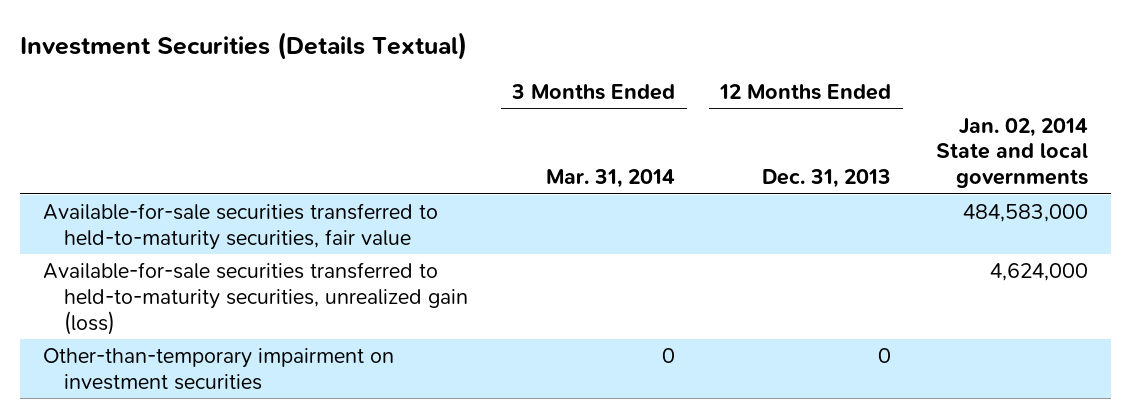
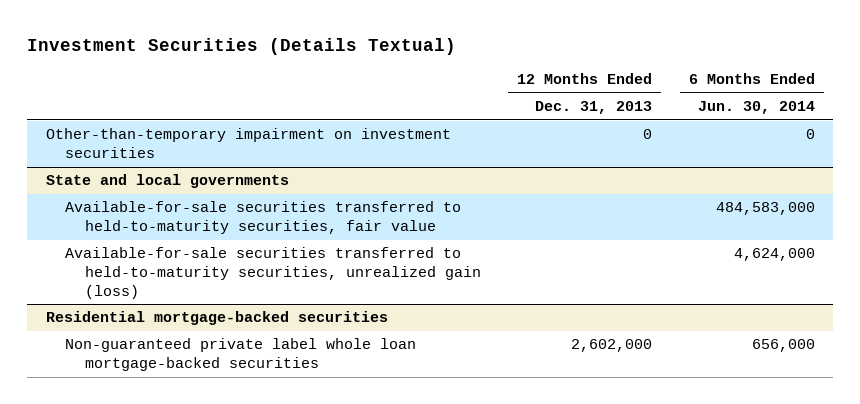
- | 3 Months Ended Mar. 31, 2014 | 12 Months Ended Dec. 31, 2013 | Jan. 02, 2014 State and local governments
+ | 12 Months Ended Dec. 31, 2013 | 6 Months Ended Jun. 30, 2014
- Available-for-sale securities transferred to held-to-maturity securities, fair value | | | 484,583,000
- Available-for-sale securities transferred to held-to-maturity securities, unrealized gain (loss) | | | 4,624,000
+ State and local governments
+ Available-for-sale securities transferred to held-to-maturity securities, fair value | | 484,583,000
+ Available-for-sale securities transferred to held-to-maturity securities, unrealized gain (loss) | | 4,624,000
+ Residential mortgage-backed securities
+ Non-guaranteed private label whole loan mortgage-backed securities | 2,602,000 | 656,000

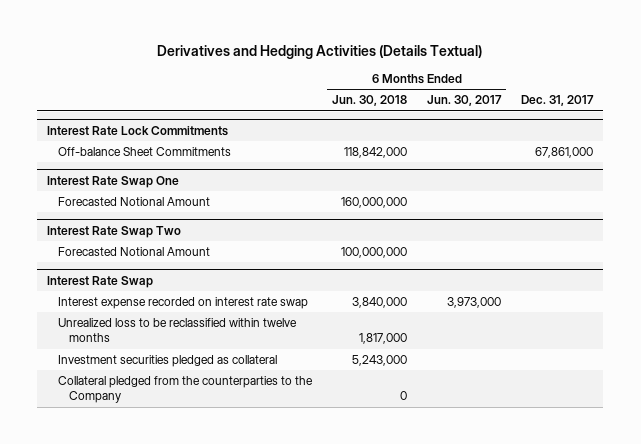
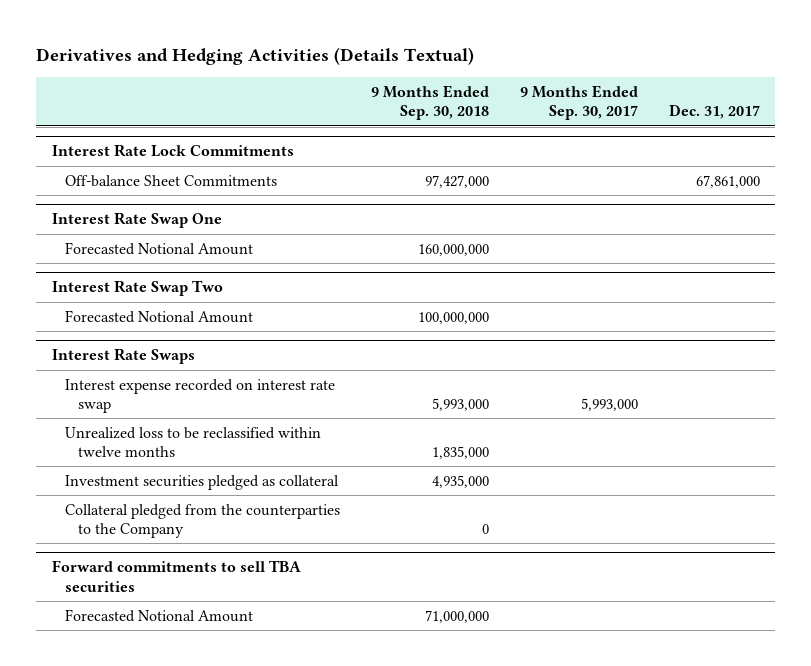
- | 6 Months Ended Jun. 30, 2018 | 6 Months Ended Jun. 30, 2017 | Dec. 31, 2017
+ | 9 Months Ended Sep. 30, 2018 | 9 Months Ended Sep. 30, 2017 | Dec. 31, 2017
- Interest Rate Swap
+ Interest Rate Swaps
+ Forward commitments to sell TBA securities
+ Forecasted Notional Amount | 71,000,000 | |

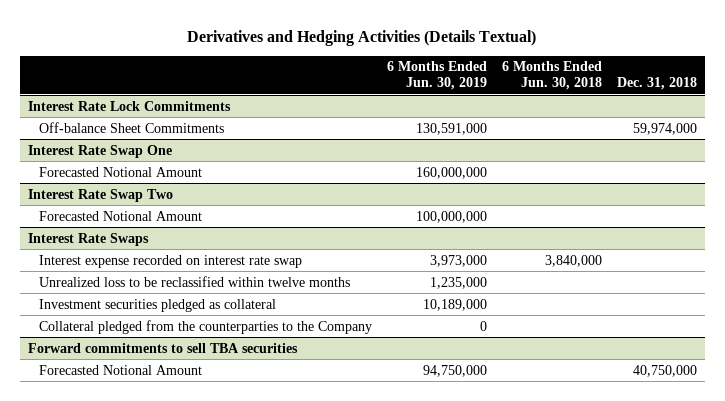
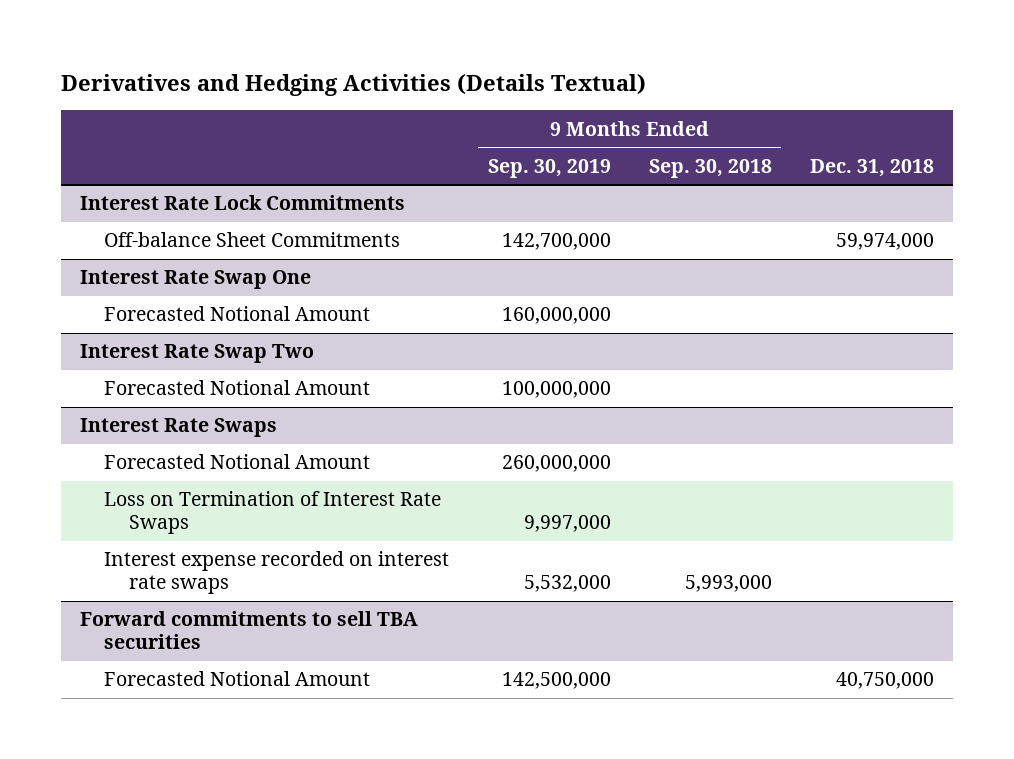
- | 6 Months Ended Jun. 30, 2019 | 6 Months Ended Jun. 30, 2018 | Dec. 31, 2018
+ | 9 Months Ended Sep. 30, 2019 | 9 Months Ended Sep. 30, 2018 | Dec. 31, 2018
@ Interest Rate Swaps
- Interest expense recorded on interest rate swap | 3,973,000 | 3,840,000 |
- Unrealized loss to be reclassified within twelve months | 1,235,000 | |
- Investment securities pledged as collateral | 10,189,000 | |
- Collateral pledged from the counterparties to the Company | 0 | |
+ Forecasted Notional Amount | 260,000,000 | |
+ Loss on Termination of Interest Rate Swaps | 9,997,000 | |
+ Interest expense recorded on interest rate swaps | 5,532,000 | 5,993,000 |

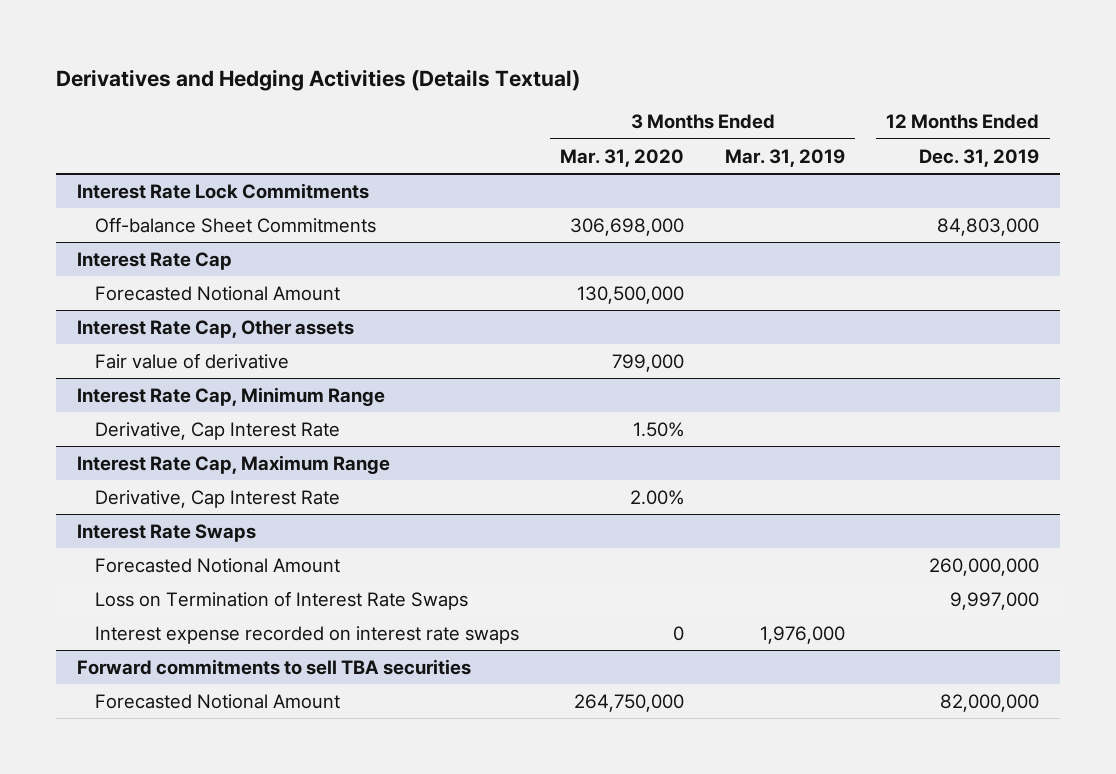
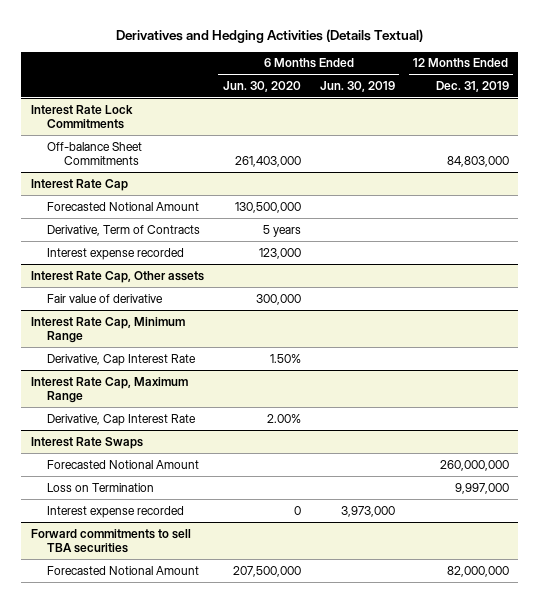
- | 3 Months Ended Mar. 31, 2020 | 3 Months Ended Mar. 31, 2019 | 12 Months Ended Dec. 31, 2019
+ | 6 Months Ended Jun. 30, 2020 | 6 Months Ended Jun. 30, 2019 | 12 Months Ended Dec. 31, 2019
@ Interest Rate Cap
+ Derivative, Term of Contracts | 5 years | |
+ Interest expense recorded | 123,000 | |
@ Interest Rate Swaps
- Loss on Termination of Interest Rate Swaps | | | 9,997,000
- Interest expense recorded on interest rate swaps | 0 | 1,976,000 |
+ Loss on Termination | | | 9,997,000
+ Interest expense recorded | 0 | 3,973,000 |

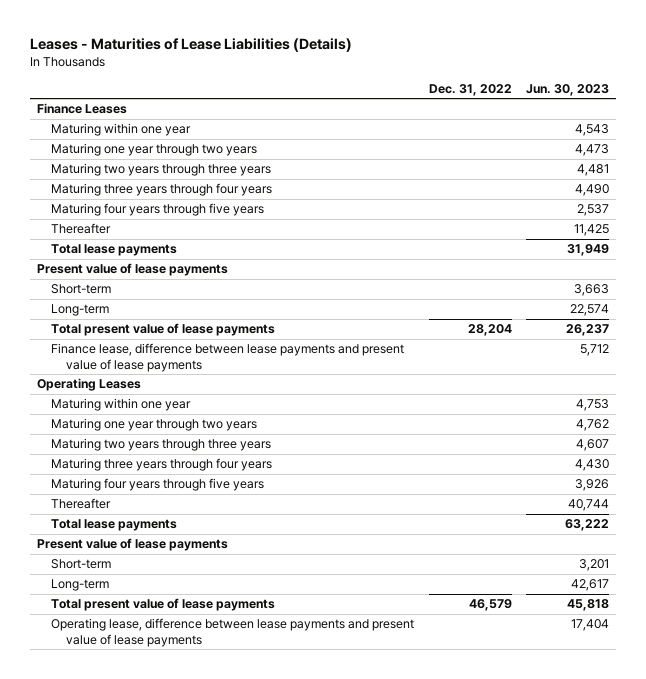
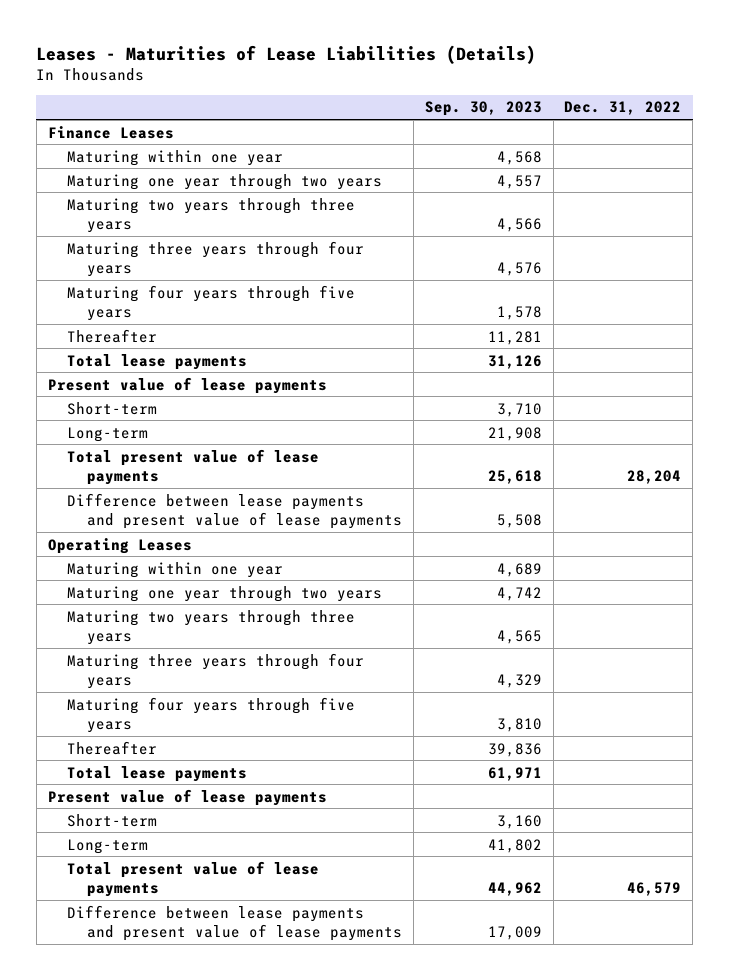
- | Dec. 31, 2022 | Jun. 30, 2023
+ | Sep. 30, 2023 | Dec. 31, 2022
- Finance lease, difference between lease payments and present value of lease payments | | 5,712
+ Difference between lease payments and present value of lease payments | 5,508 |
- Operating lease, difference between lease payments and present value of lease payments | | 17,404
+ Difference between lease payments and present value of lease payments | 17,009 |

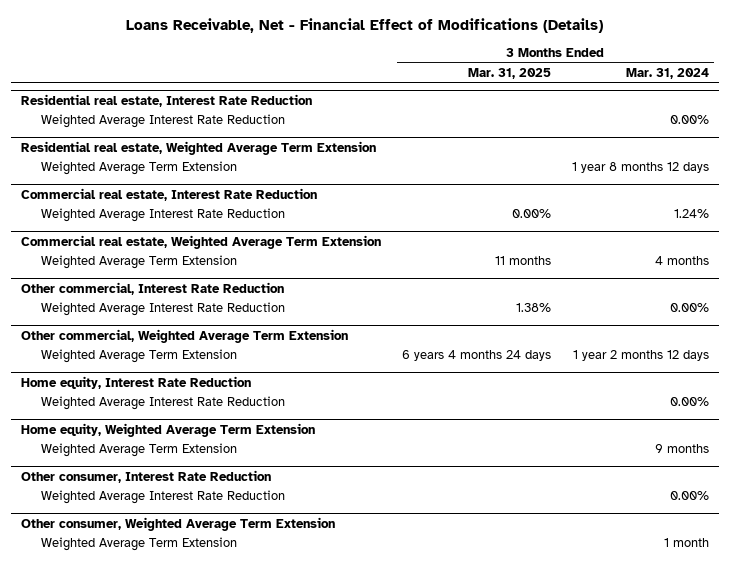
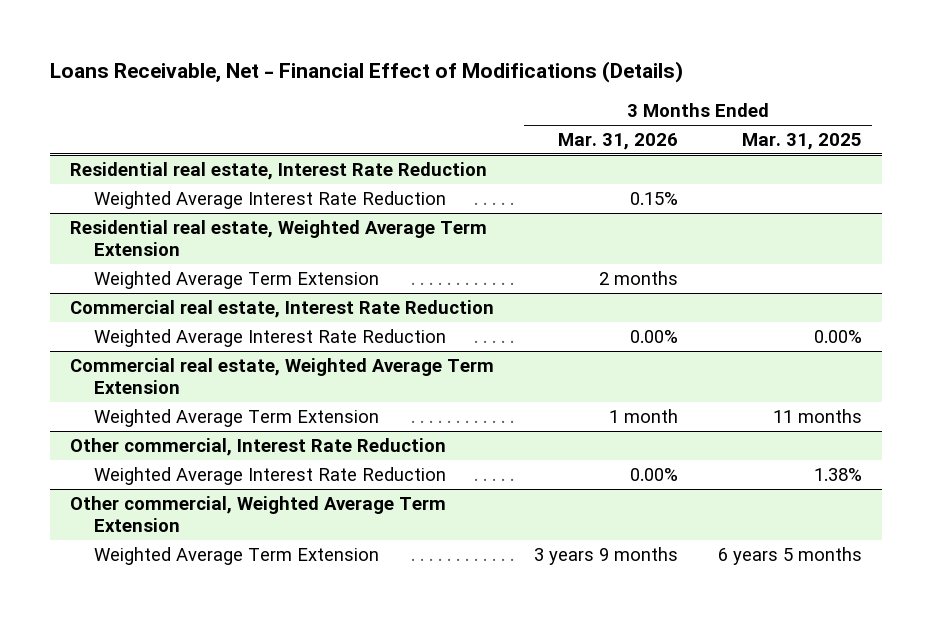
- | 3 Months Ended Mar. 31, 2025 | 3 Months Ended Mar. 31, 2024
+ | 3 Months Ended Mar. 31, 2026 | 3 Months Ended Mar. 31, 2025
@ Other commercial, Weighted Average Term Extension
- Weighted Average Term Extension | 6 years 4 months 24 days | 1 year 2 months 12 days
- Home equity, Interest Rate Reduction
- Weighted Average Interest Rate Reduction | | 0.00%
- Home equity, Weighted Average Term Extension
- Weighted Average Term Extension | | 9 months
- Other consumer, Interest Rate Reduction
- Weighted Average Interest Rate Reduction | | 0.00%
- Other consumer, Weighted Average Term Extension
- Weighted Average Term Extension | | 1 month
@ Other commercial, Weighted Average Term Extension
+ Weighted Average Term Extension | 3 years 9 months | 6 years 5 months

